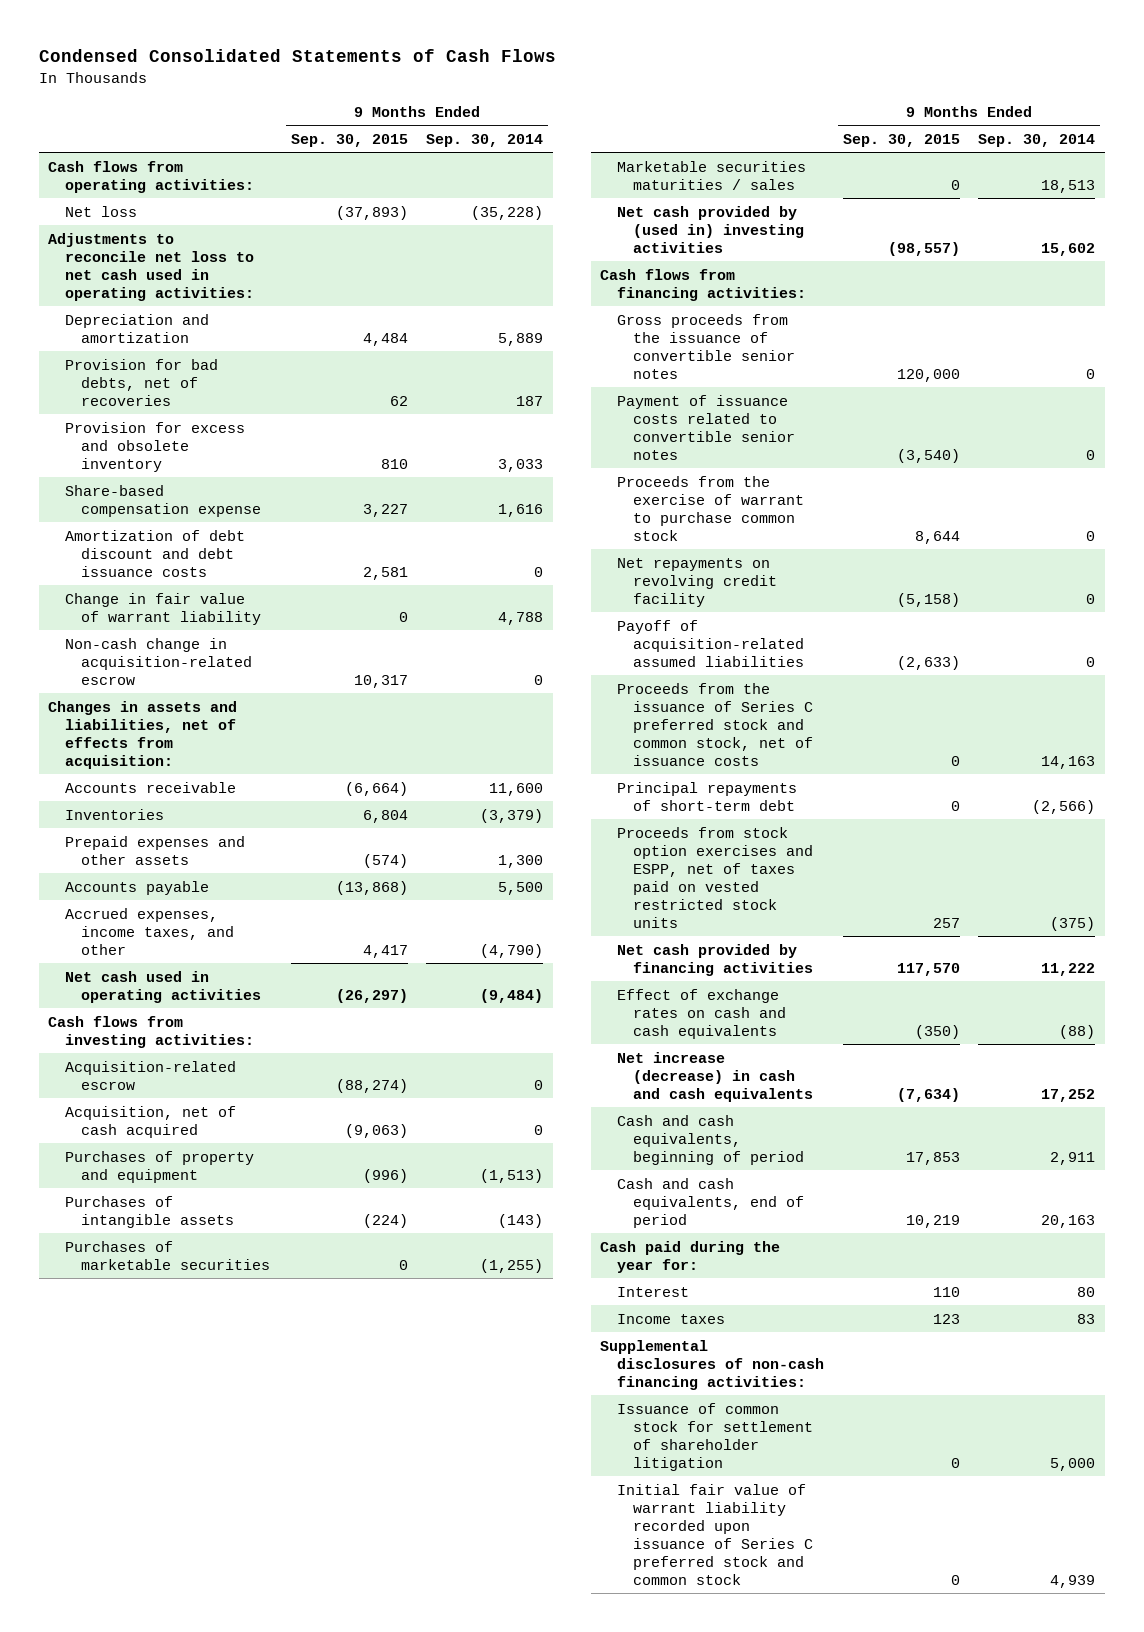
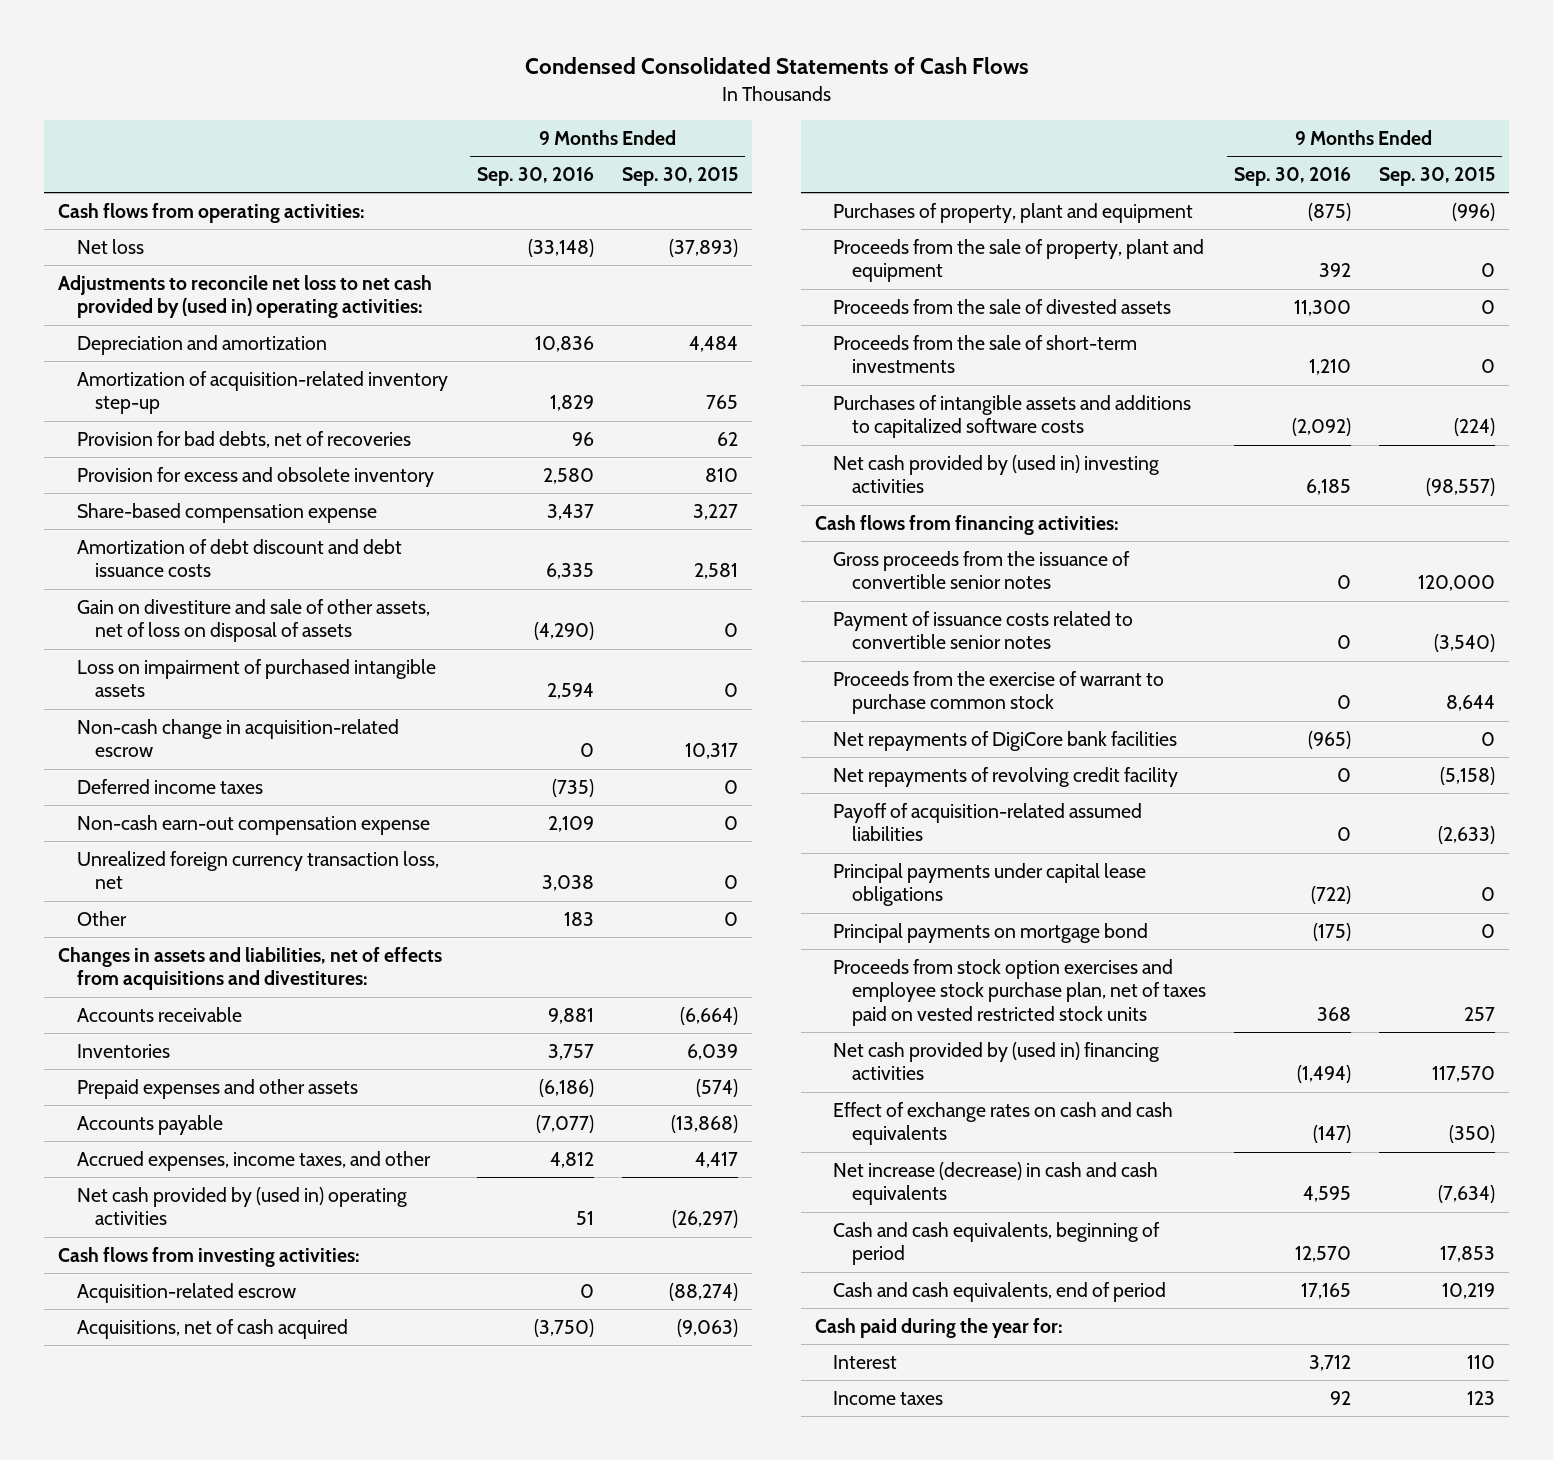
- | 9 Months Ended Sep. 30, 2015 | 9 Months Ended Sep. 30, 2014
+ | 9 Months Ended Sep. 30, 2016 | 9 Months Ended Sep. 30, 2015
- Adjustments to reconcile net loss to net cash used in operating activities:
+ Adjustments to reconcile net loss to net cash provided by (used in) operating activities:
+ Amortization of acquisition-related inventory step-up | 1,829 | 765
- Change in fair value of warrant liability | 0 | 4,788
+ Gain on divestiture and sale of other assets, net of loss on disposal of assets | (4,290) | 0
+ Loss on impairment of purchased intangible assets | 2,594 | 0
- Changes in assets and liabilities, net of effects from acquisition:
+ Deferred income taxes | (735) | 0
+ Non-cash earn-out compensation expense | 2,109 | 0
+ Unrealized foreign currency transaction loss, net | 3,038 | 0
+ Other | 183 | 0
+ Changes in assets and liabilities, net of effects from acquisitions and divestitures:
- Inventories | 6,804 | (3,379)
+ Inventories | 3,757 | 6,039
- Net cash used in operating activities | (26,297) | (9,484)
+ Net cash provided by (used in) operating activities | 51 | (26,297)
- Acquisition, net of cash acquired | (9,063) | 0
- Purchases of property and equipment | (996) | (1,513)
- Purchases of intangible assets | (224) | (143)
- Purchases of marketable securities | 0 | (1,255)
- Marketable securities maturities / sales | 0 | 18,513
+ Acquisitions, net of cash acquired | (3,750) | (9,063)
+ Purchases of property, plant and equipment | (875) | (996)
+ Proceeds from the sale of property, plant and equipment | 392 | 0
+ Proceeds from the sale of divested assets | 11,300 | 0
+ Proceeds from the sale of short-term investments | 1,210 | 0
+ Purchases of intangible assets and additions to capitalized software costs | (2,092) | (224)
- Net repayments on revolving credit facility | (5,158) | 0
+ Net repayments of DigiCore bank facilities | (965) | 0
+ Net repayments of revolving credit facility | 0 | (5,158)
- Proceeds from the issuance of Series C preferred stock and common stock, net of issuance costs | 0 | 14,163
- Principal repayments of short-term debt | 0 | (2,566)
- Proceeds from stock option exercises and ESPP, net of taxes paid on vested restricted stock units | 257 | (375)
- Net cash provided by financing activities | 117,570 | 11,222
+ Principal payments under capital lease obligations | (722) | 0
+ Principal payments on mortgage bond | (175) | 0
+ Proceeds from stock option exercises and employee stock purchase plan, net of taxes paid on vested restricted stock units | 368 | 257
+ Net cash provided by (used in) financing activities | (1,494) | 117,570
- Supplemental disclosures of non-cash financing activities:
- Issuance of common stock for settlement of shareholder litigation | 0 | 5,000
- Initial fair value of warrant liability recorded upon issuance of Series C preferred stock and common stock | 0 | 4,939

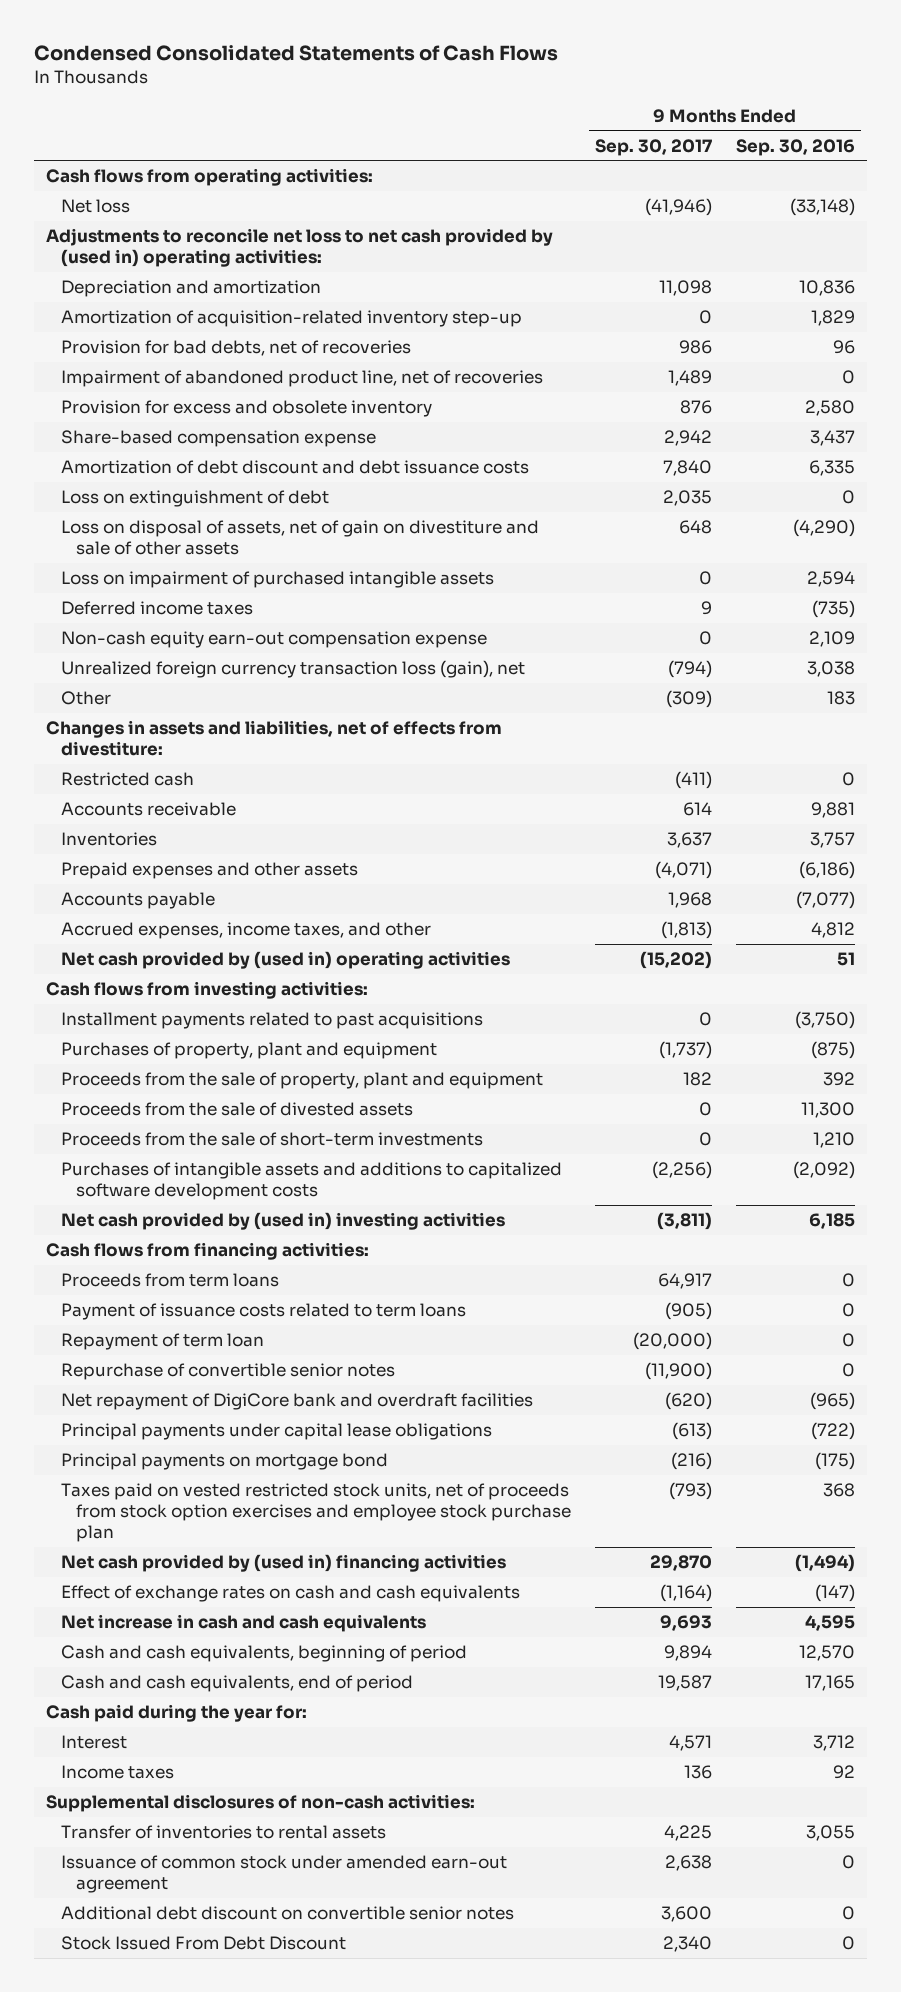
- | 9 Months Ended Sep. 30, 2016 | 9 Months Ended Sep. 30, 2015
+ | 9 Months Ended Sep. 30, 2017 | 9 Months Ended Sep. 30, 2016
+ Impairment of abandoned product line, net of recoveries | 1,489 | 0
- Gain on divestiture and sale of other assets, net of loss on disposal of assets | (4,290) | 0
+ Loss on extinguishment of debt | 2,035 | 0
+ Loss on disposal of assets, net of gain on divestiture and sale of other assets | 648 | (4,290)
- Non-cash change in acquisition-related escrow | 0 | 10,317
- Non-cash earn-out compensation expense | 2,109 | 0
- Unrealized foreign currency transaction loss, net | 3,038 | 0
+ Non-cash equity earn-out compensation expense | 0 | 2,109
+ Unrealized foreign currency transaction loss (gain), net | (794) | 3,038
- Changes in assets and liabilities, net of effects from acquisitions and divestitures:
+ Changes in assets and liabilities, net of effects from divestiture:
+ Restricted cash | (411) | 0
- Acquisition-related escrow | 0 | (88,274)
- Acquisitions, net of cash acquired | (3,750) | (9,063)
+ Installment payments related to past acquisitions | 0 | (3,750)
- Purchases of intangible assets and additions to capitalized software costs | (2,092) | (224)
+ Purchases of intangible assets and additions to capitalized software development costs | (2,256) | (2,092)
- Gross proceeds from the issuance of convertible senior notes | 0 | 120,000
- Payment of issuance costs related to convertible senior notes | 0 | (3,540)
- Proceeds from the exercise of warrant to purchase common stock | 0 | 8,644
- Net repayments of DigiCore bank facilities | (965) | 0
- Net repayments of revolving credit facility | 0 | (5,158)
- Payoff of acquisition-related assumed liabilities | 0 | (2,633)
+ Proceeds from term loans | 64,917 | 0
+ Payment of issuance costs related to term loans | (905) | 0
+ Repayment of term loan | (20,000) | 0
+ Repurchase of convertible senior notes | (11,900) | 0
+ Net repayment of DigiCore bank and overdraft facilities | (620) | (965)
- Proceeds from stock option exercises and employee stock purchase plan, net of taxes paid on vested restricted stock units | 368 | 257
+ Taxes paid on vested restricted stock units, net of proceeds from stock option exercises and employee stock purchase plan | (793) | 368
- Net increase (decrease) in cash and cash equivalents | 4,595 | (7,634)
+ Net increase in cash and cash equivalents | 9,693 | 4,595
+ Supplemental disclosures of non-cash activities:
+ Transfer of inventories to rental assets | 4,225 | 3,055
+ Issuance of common stock under amended earn-out agreement | 2,638 | 0
+ Additional debt discount on convertible senior notes | 3,600 | 0
+ Stock Issued From Debt Discount | 2,340 | 0

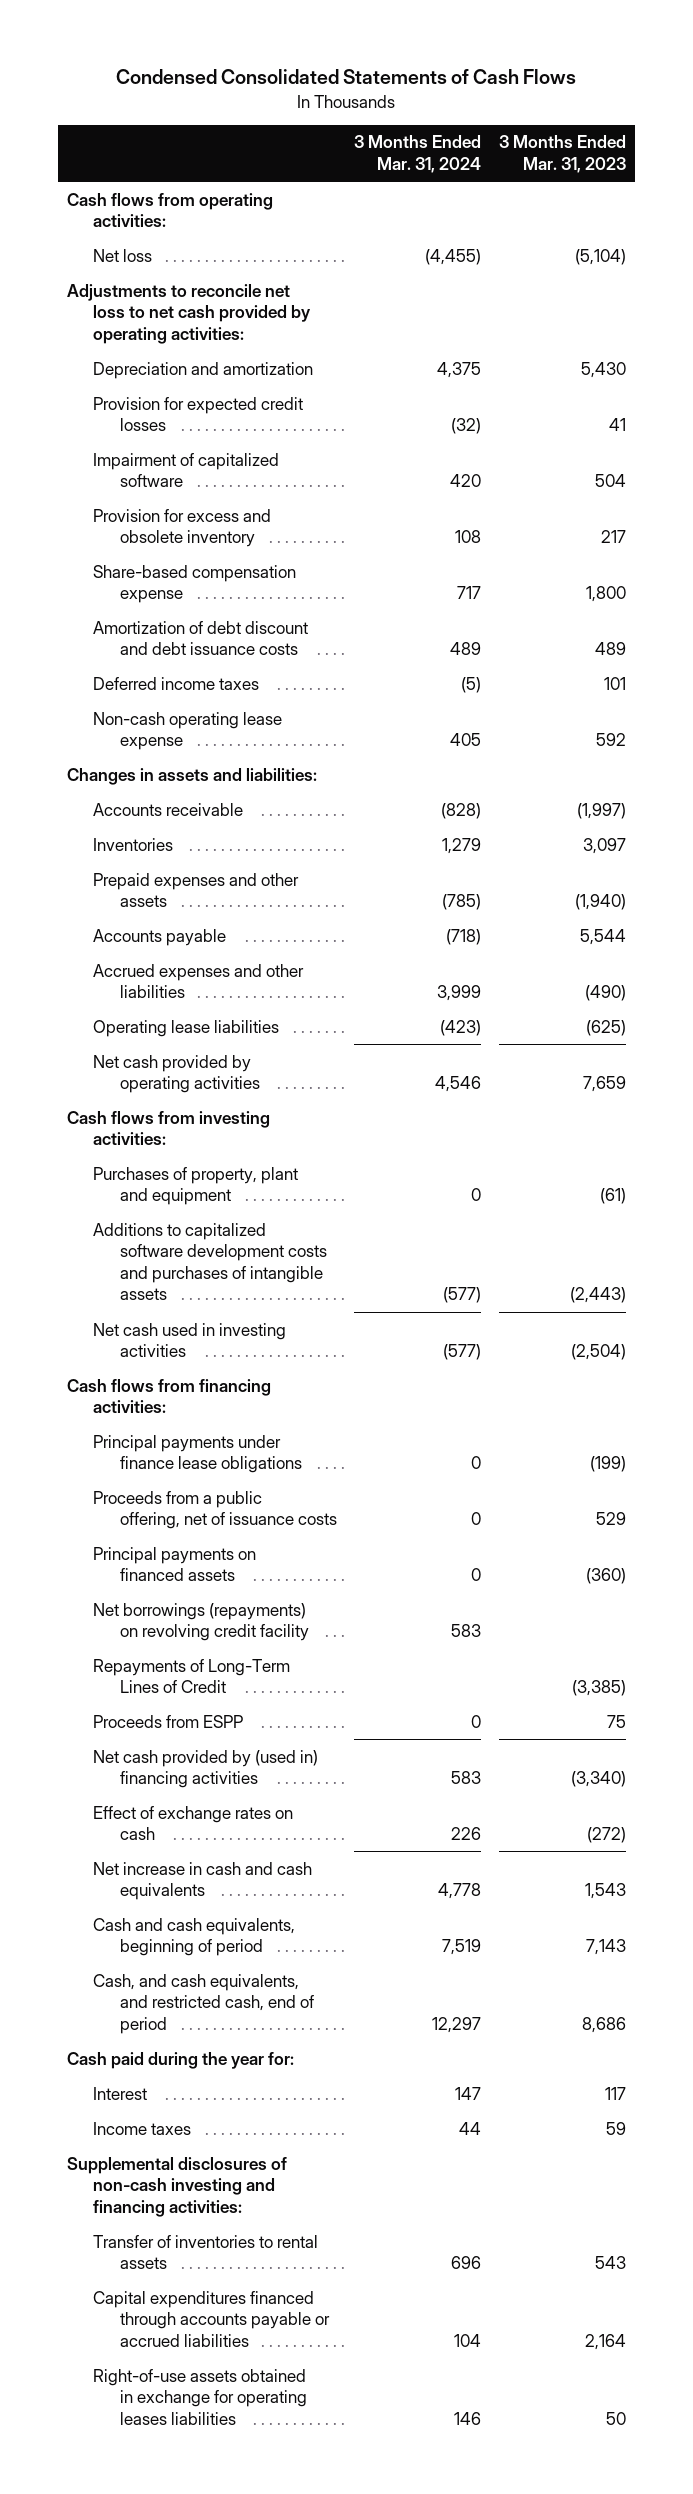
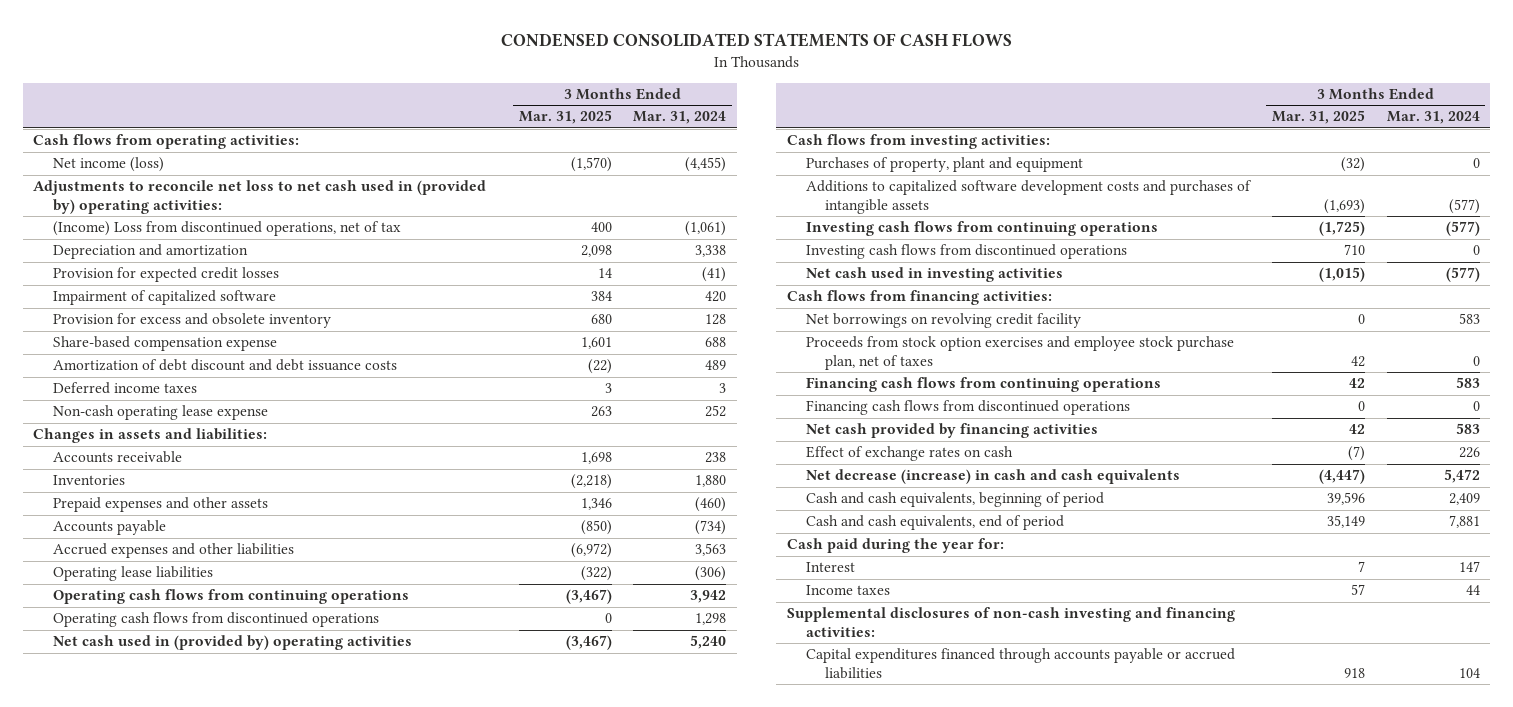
- Condensed Consolidated Statements of Cash Flows
+ CONDENSED CONSOLIDATED STATEMENTS OF CASH FLOWS
- | 3 Months Ended Mar. 31, 2024 | 3 Months Ended Mar. 31, 2023
+ | 3 Months Ended Mar. 31, 2025 | 3 Months Ended Mar. 31, 2024
- Net loss | (4,455) | (5,104)
- Adjustments to reconcile net loss to net cash provided by operating activities:
- Depreciation and amortization | 4,375 | 5,430
- Provision for expected credit losses | (32) | 41
+ Net income (loss) | (1,570) | (4,455)
+ Adjustments to reconcile net loss to net cash used in (provided by) operating activities:
+ (Income) Loss from discontinued operations, net of tax | 400 | (1,061)
+ Depreciation and amortization | 2,098 | 3,338
+ Provision for expected credit losses | 14 | (41)
- Provision for excess and obsolete inventory | 108 | 217
- Share-based compensation expense | 717 | 1,800
+ Provision for excess and obsolete inventory | 680 | 128
+ Share-based compensation expense | 1,601 | 688
- Deferred income taxes | (5) | 101
- Non-cash operating lease expense | 405 | 592
+ Deferred income taxes | 3 | 3
+ Non-cash operating lease expense | 263 | 252
- Accounts receivable | (828) | (1,997)
- Inventories | 1,279 | 3,097
- Prepaid expenses and other assets | (785) | (1,940)
- Accounts payable | (718) | 5,544
- Accrued expenses and other liabilities | 3,999 | (490)
- Operating lease liabilities | (423) | (625)
- Net cash provided by operating activities | 4,546 | 7,659
+ Accounts receivable | 1,698 | 238
+ Inventories | (2,218) | 1,880
+ Prepaid expenses and other assets | 1,346 | (460)
+ Accounts payable | (850) | (734)
+ Accrued expenses and other liabilities | (6,972) | 3,563
+ Operating lease liabilities | (322) | (306)
+ Operating cash flows from continuing operations | (3,467) | 3,942
+ Operating cash flows from discontinued operations | 0 | 1,298
+ Net cash used in (provided by) operating activities | (3,467) | 5,240
+ Investing cash flows from continuing operations | (1,725) | (577)
+ Investing cash flows from discontinued operations | 710 | 0
- Principal payments under finance lease obligations | 0 | (199)
- Proceeds from a public offering, net of issuance costs | 0 | 529
- Principal payments on financed assets | 0 | (360)
- Net borrowings (repayments) on revolving credit facility | 583 |
- Repayments of Long-Term Lines of Credit | | (3,385)
- Proceeds from ESPP | 0 | 75
- Net cash provided by (used in) financing activities | 583 | (3,340)
+ Net borrowings on revolving credit facility | 0 | 583
+ Proceeds from stock option exercises and employee stock purchase plan, net of taxes | 42 | 0
+ Financing cash flows from continuing operations | 42 | 583
+ Financing cash flows from discontinued operations | 0 | 0
+ Net cash provided by financing activities | 42 | 583
- Net increase in cash and cash equivalents | 4,778 | 1,543
- Cash and cash equivalents, beginning of period | 7,519 | 7,143
- Cash, and cash equivalents, and restricted cash, end of period | 12,297 | 8,686
+ Net decrease (increase) in cash and cash equivalents | (4,447) | 5,472
+ Cash and cash equivalents, beginning of period | 39,596 | 2,409
+ Cash and cash equivalents, end of period | 35,149 | 7,881
- Transfer of inventories to rental assets | 696 | 543
- Right-of-use assets obtained in exchange for operating leases liabilities | 146 | 50

